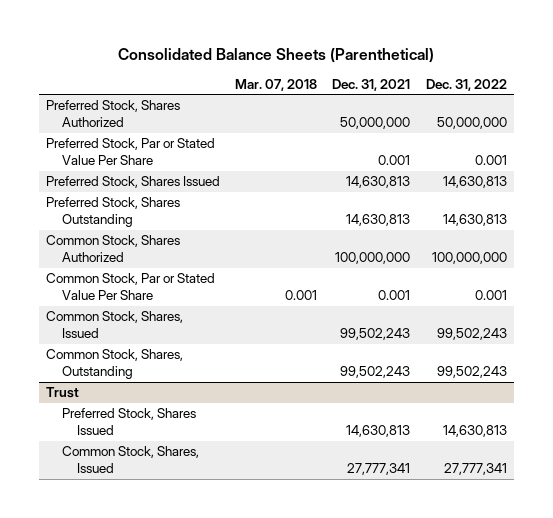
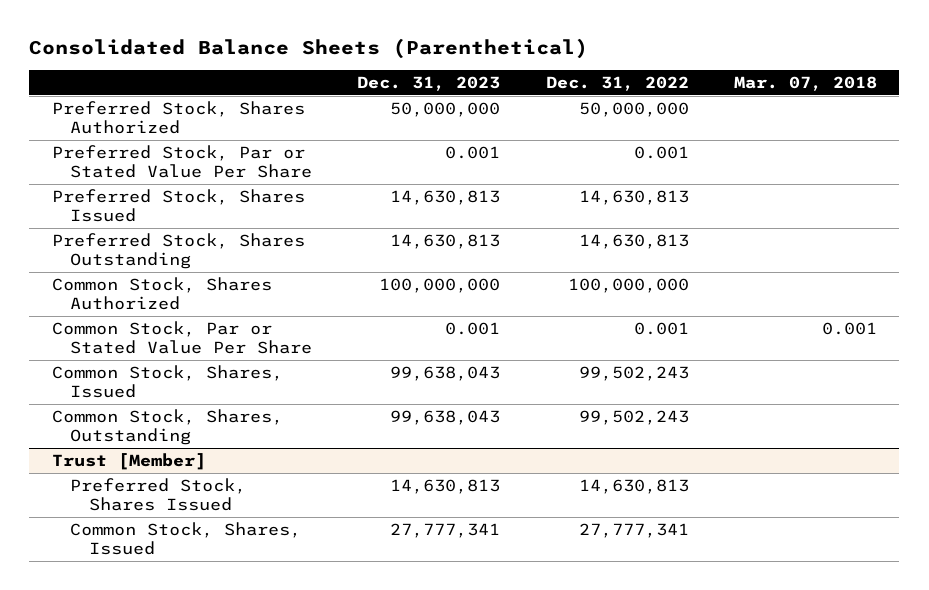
- | Mar. 07, 2018 | Dec. 31, 2021 | Dec. 31, 2022
+ | Dec. 31, 2023 | Dec. 31, 2022 | Mar. 07, 2018
- Trust
+ Trust [Member]

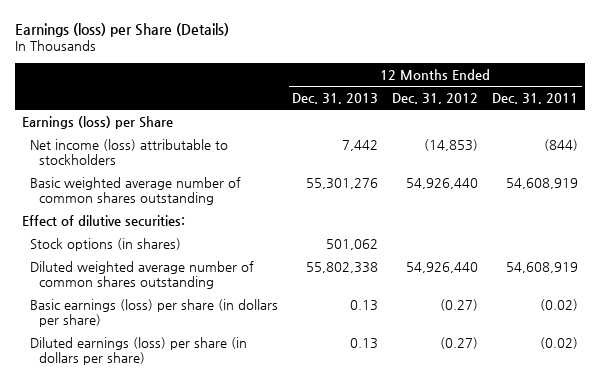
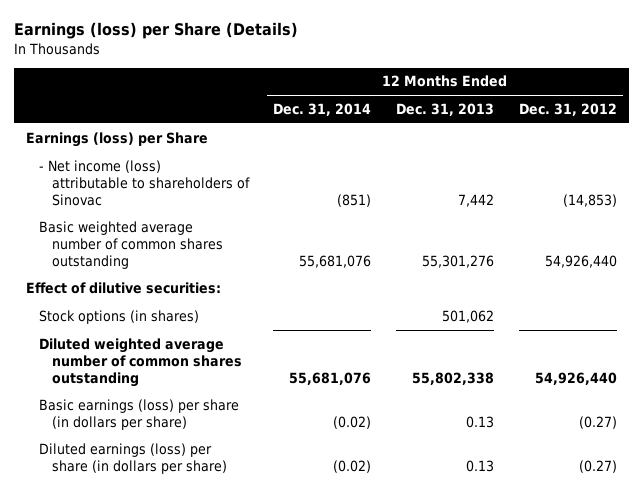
- | 12 Months Ended Dec. 31, 2013 | 12 Months Ended Dec. 31, 2012 | 12 Months Ended Dec. 31, 2011
+ | 12 Months Ended Dec. 31, 2014 | 12 Months Ended Dec. 31, 2013 | 12 Months Ended Dec. 31, 2012
- Net income (loss) attributable to stockholders | 7,442 | (14,853) | (844)
+ - Net income (loss) attributable to shareholders of Sinovac | (851) | 7,442 | (14,853)

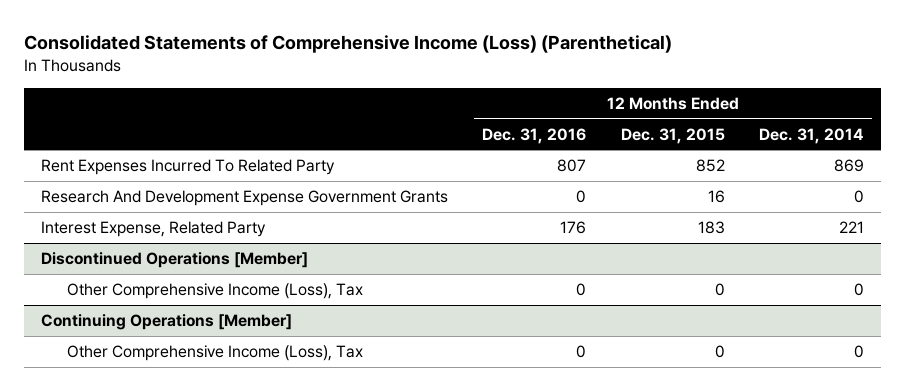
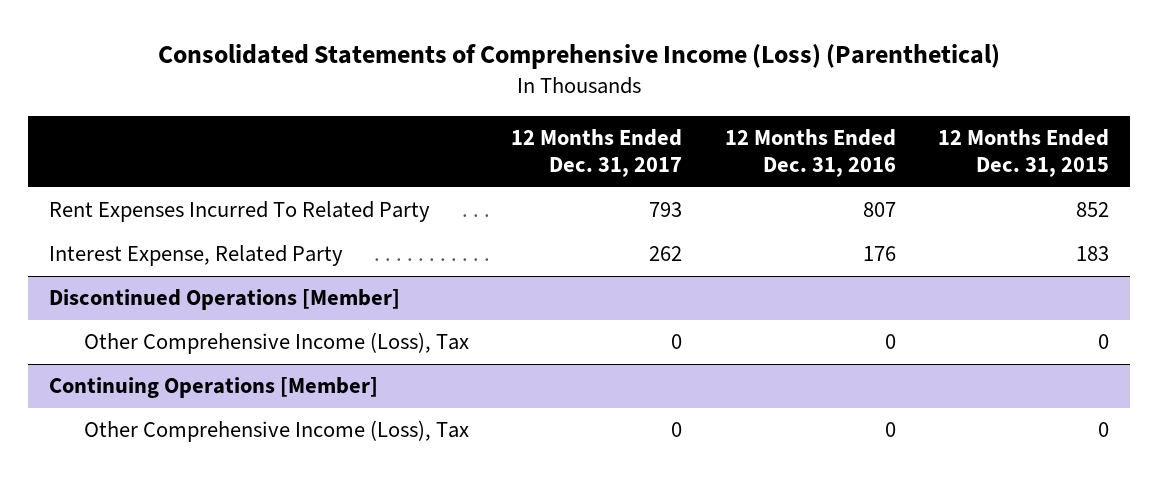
- | 12 Months Ended Dec. 31, 2016 | 12 Months Ended Dec. 31, 2015 | 12 Months Ended Dec. 31, 2014
+ | 12 Months Ended Dec. 31, 2017 | 12 Months Ended Dec. 31, 2016 | 12 Months Ended Dec. 31, 2015
- Research And Development Expense Government Grants | 0 | 16 | 0

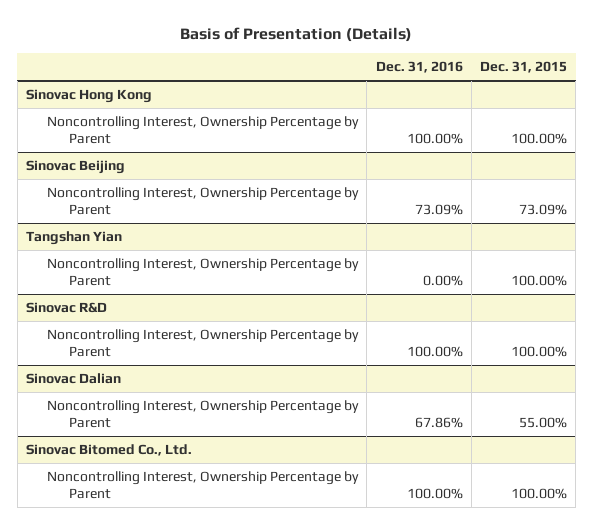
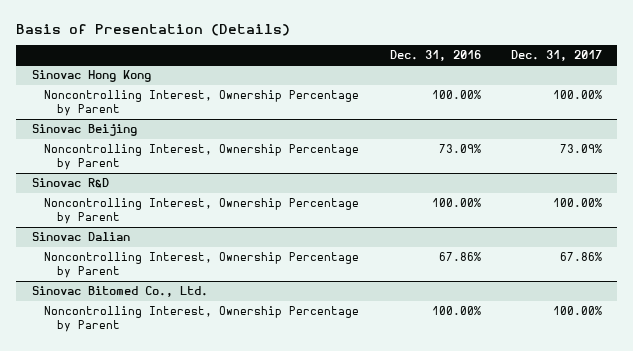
- | Dec. 31, 2016 | Dec. 31, 2015
+ | Dec. 31, 2016 | Dec. 31, 2017
- Tangshan Yian
- Noncontrolling Interest, Ownership Percentage by Parent | 0.00% | 100.00%

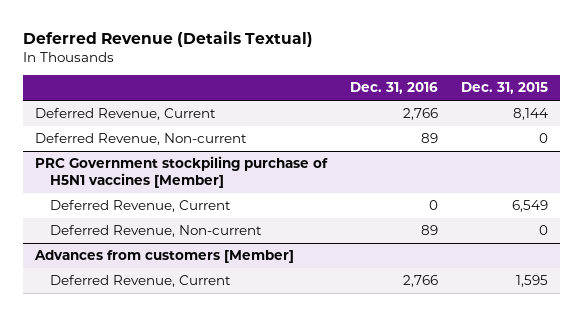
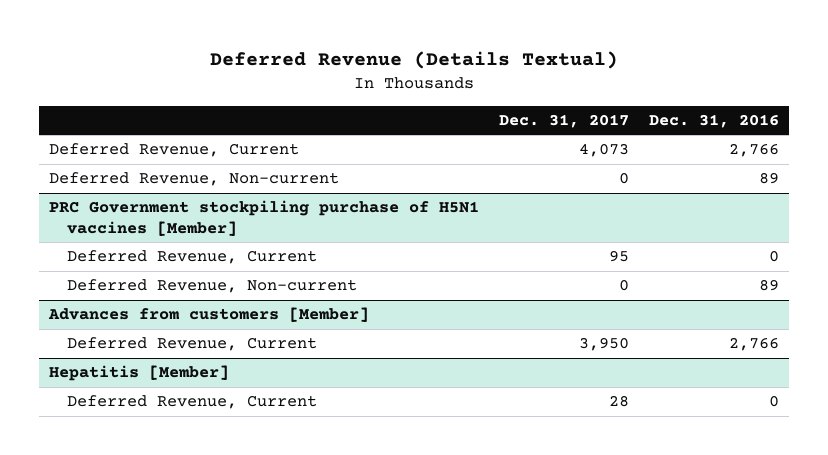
- | Dec. 31, 2016 | Dec. 31, 2015
+ | Dec. 31, 2017 | Dec. 31, 2016
+ Hepatitis [Member]
+ Deferred Revenue, Current | 28 | 0

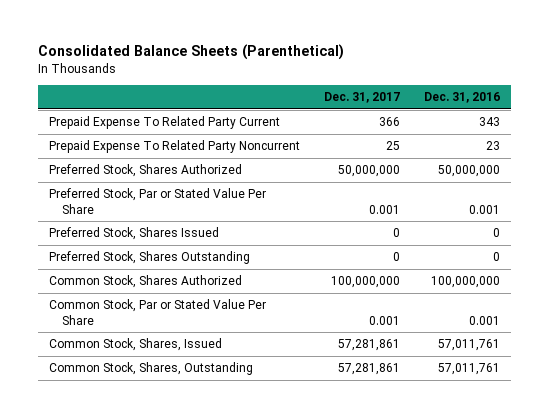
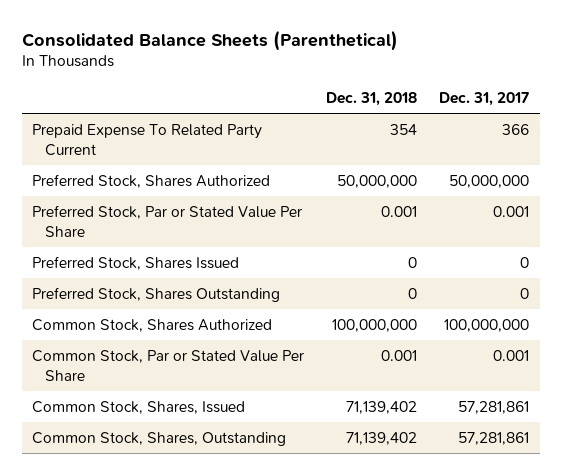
- | Dec. 31, 2017 | Dec. 31, 2016
+ | Dec. 31, 2018 | Dec. 31, 2017
- Prepaid Expense To Related Party Noncurrent | 25 | 23

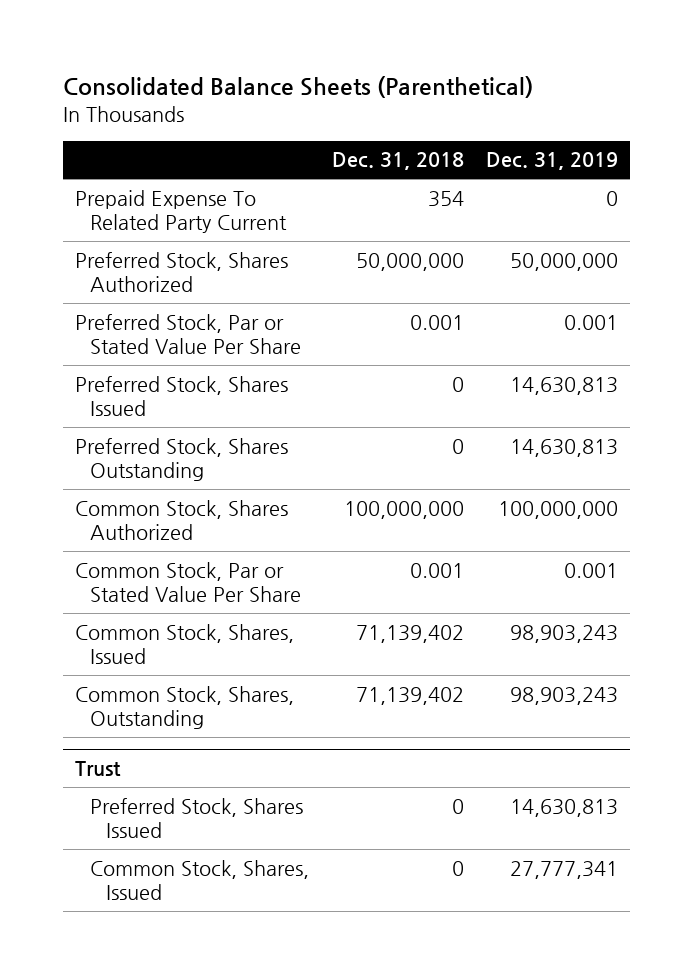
- | Dec. 31, 2018 | Dec. 31, 2017
+ | Dec. 31, 2018 | Dec. 31, 2019
+ Trust
+ Preferred Stock, Shares Issued | 0 | 14,630,813
+ Common Stock, Shares, Issued | 0 | 27,777,341

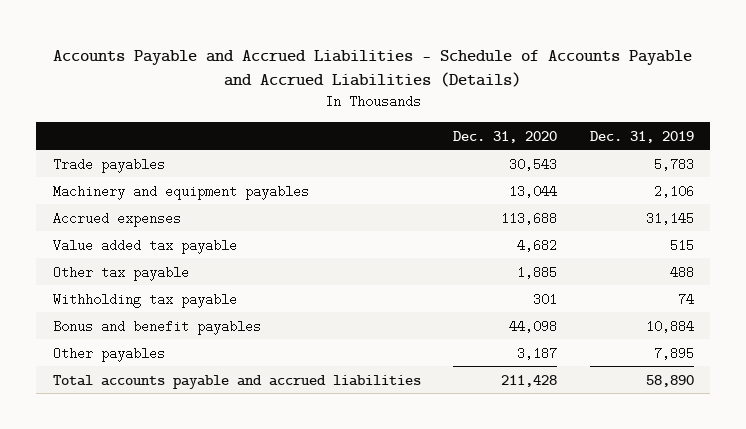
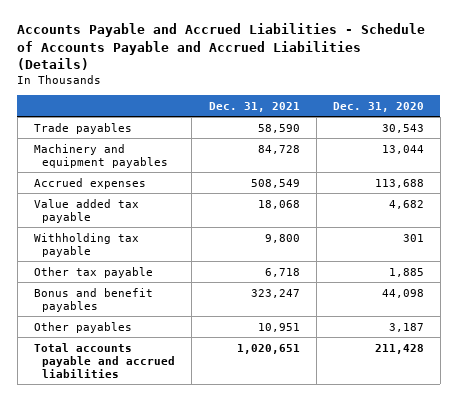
- | Dec. 31, 2020 | Dec. 31, 2019
+ | Dec. 31, 2021 | Dec. 31, 2020
moved down: Other tax payable | 6,718 | 1,885

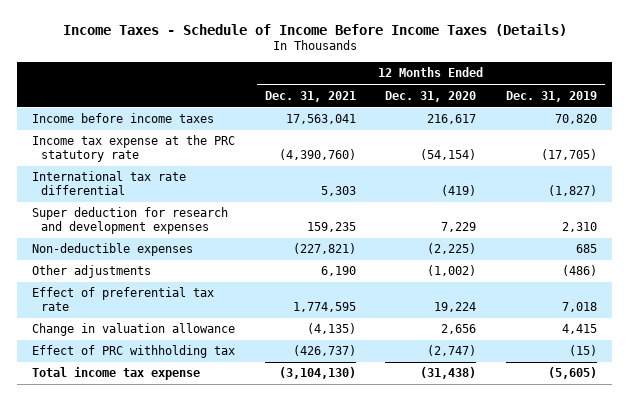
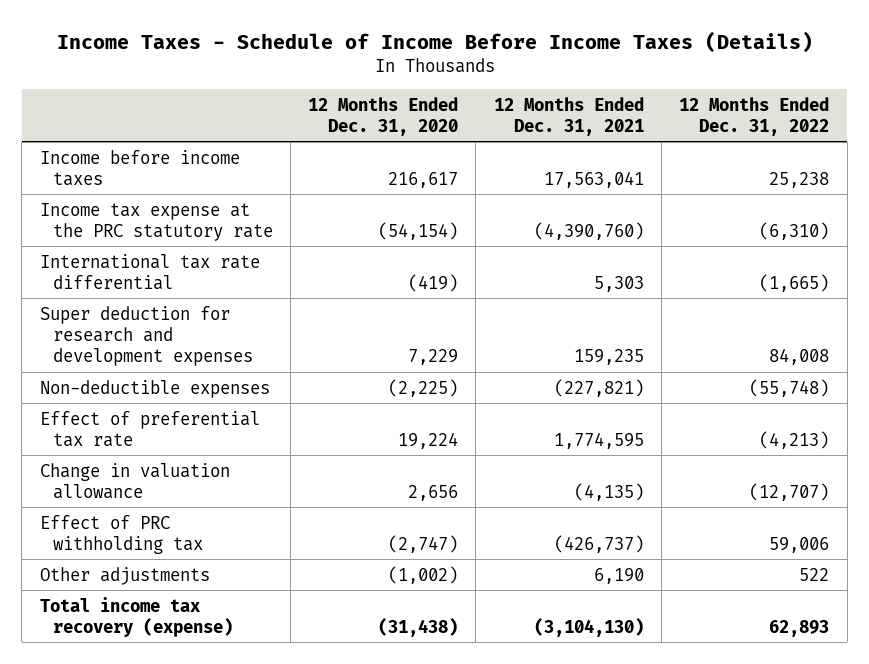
- | 12 Months Ended Dec. 31, 2021 | 12 Months Ended Dec. 31, 2020 | 12 Months Ended Dec. 31, 2019
+ | 12 Months Ended Dec. 31, 2020 | 12 Months Ended Dec. 31, 2021 | 12 Months Ended Dec. 31, 2022
- Total income tax expense | (3,104,130) | (31,438) | (5,605)
moved down: Other adjustments | (1,002) | 6,190 | 522
+ Total income tax recovery (expense) | (31,438) | (3,104,130) | 62,893

